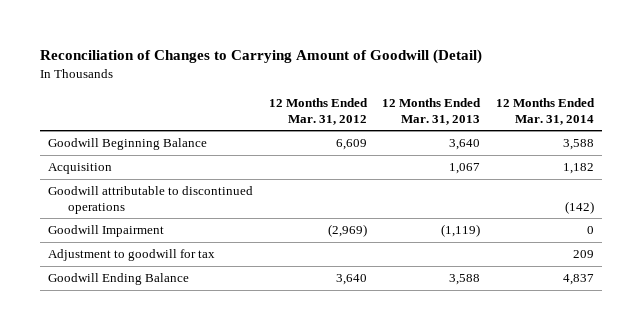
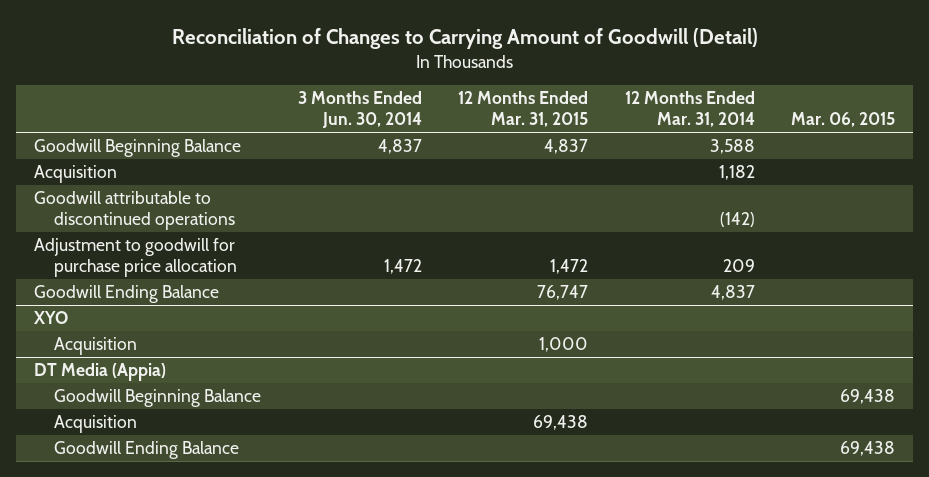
- | 12 Months Ended Mar. 31, 2012 | 12 Months Ended Mar. 31, 2013 | 12 Months Ended Mar. 31, 2014
+ | 3 Months Ended Jun. 30, 2014 | 12 Months Ended Mar. 31, 2015 | 12 Months Ended Mar. 31, 2014 | Mar. 06, 2015
- Goodwill Impairment | (2,969) | (1,119) | 0
- Adjustment to goodwill for tax | | | 209
+ Adjustment to goodwill for purchase price allocation | 1,472 | 1,472 | 209 |
+ XYO
+ Acquisition | | 1,000 | |
+ DT Media (Appia)
+ Goodwill Beginning Balance | | | | 69,438
+ Acquisition | | 69,438 | |
+ Goodwill Ending Balance | | | | 69,438

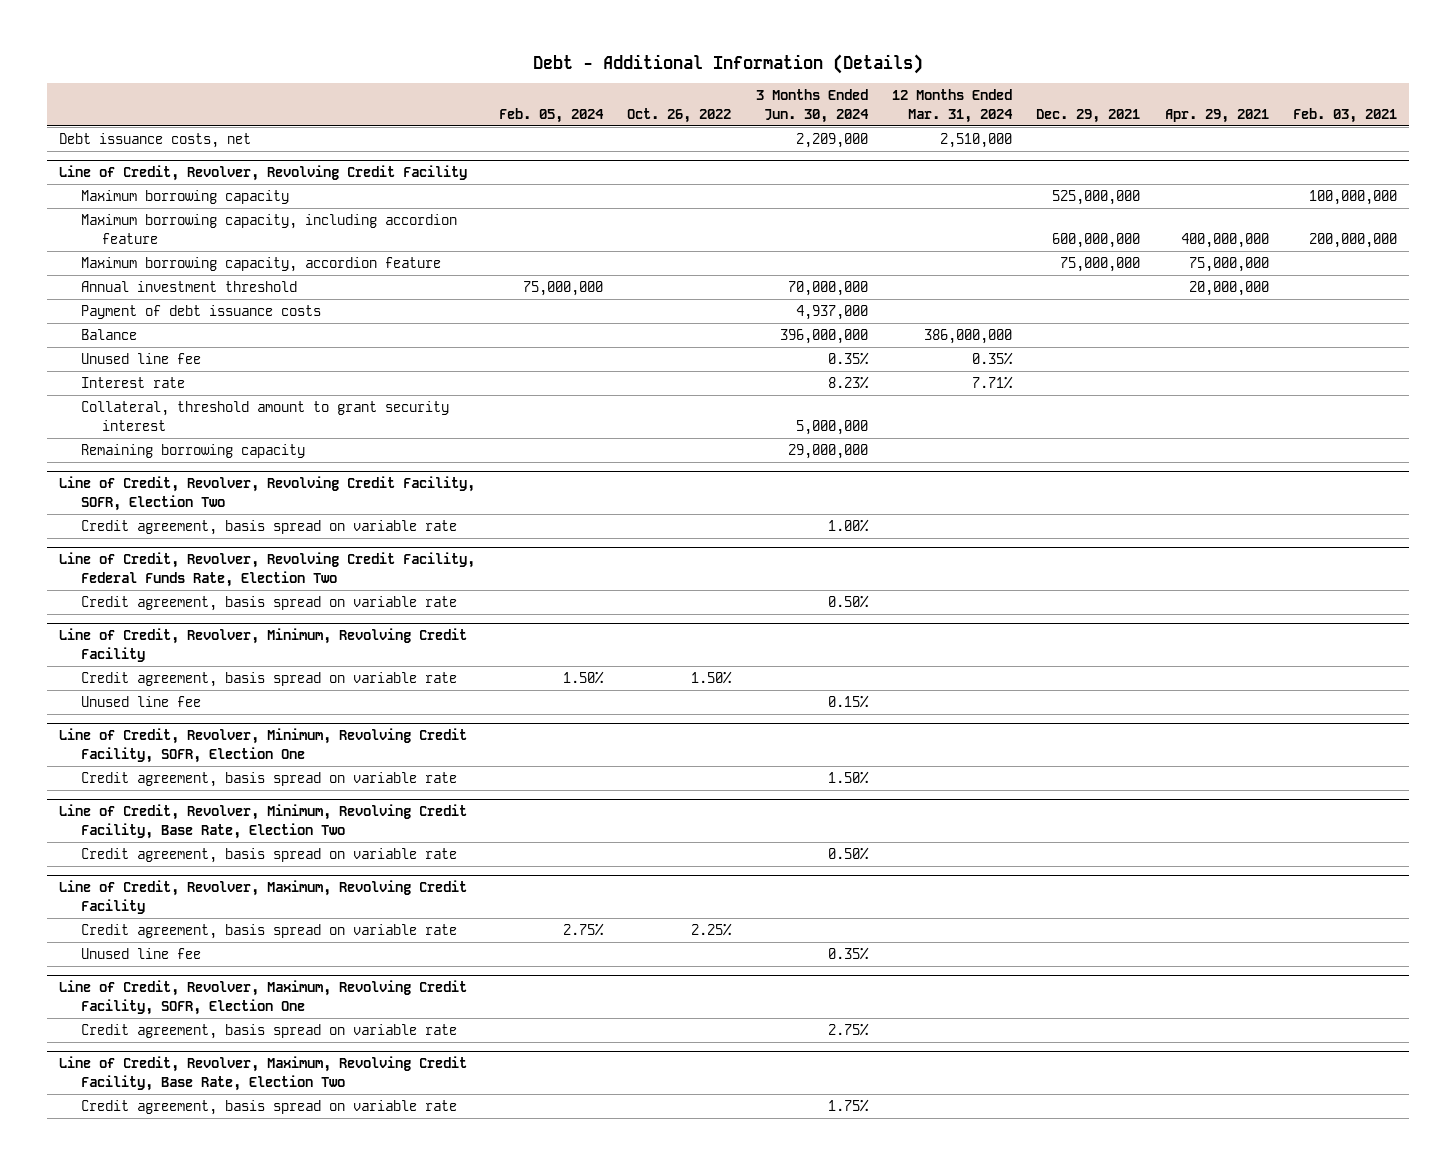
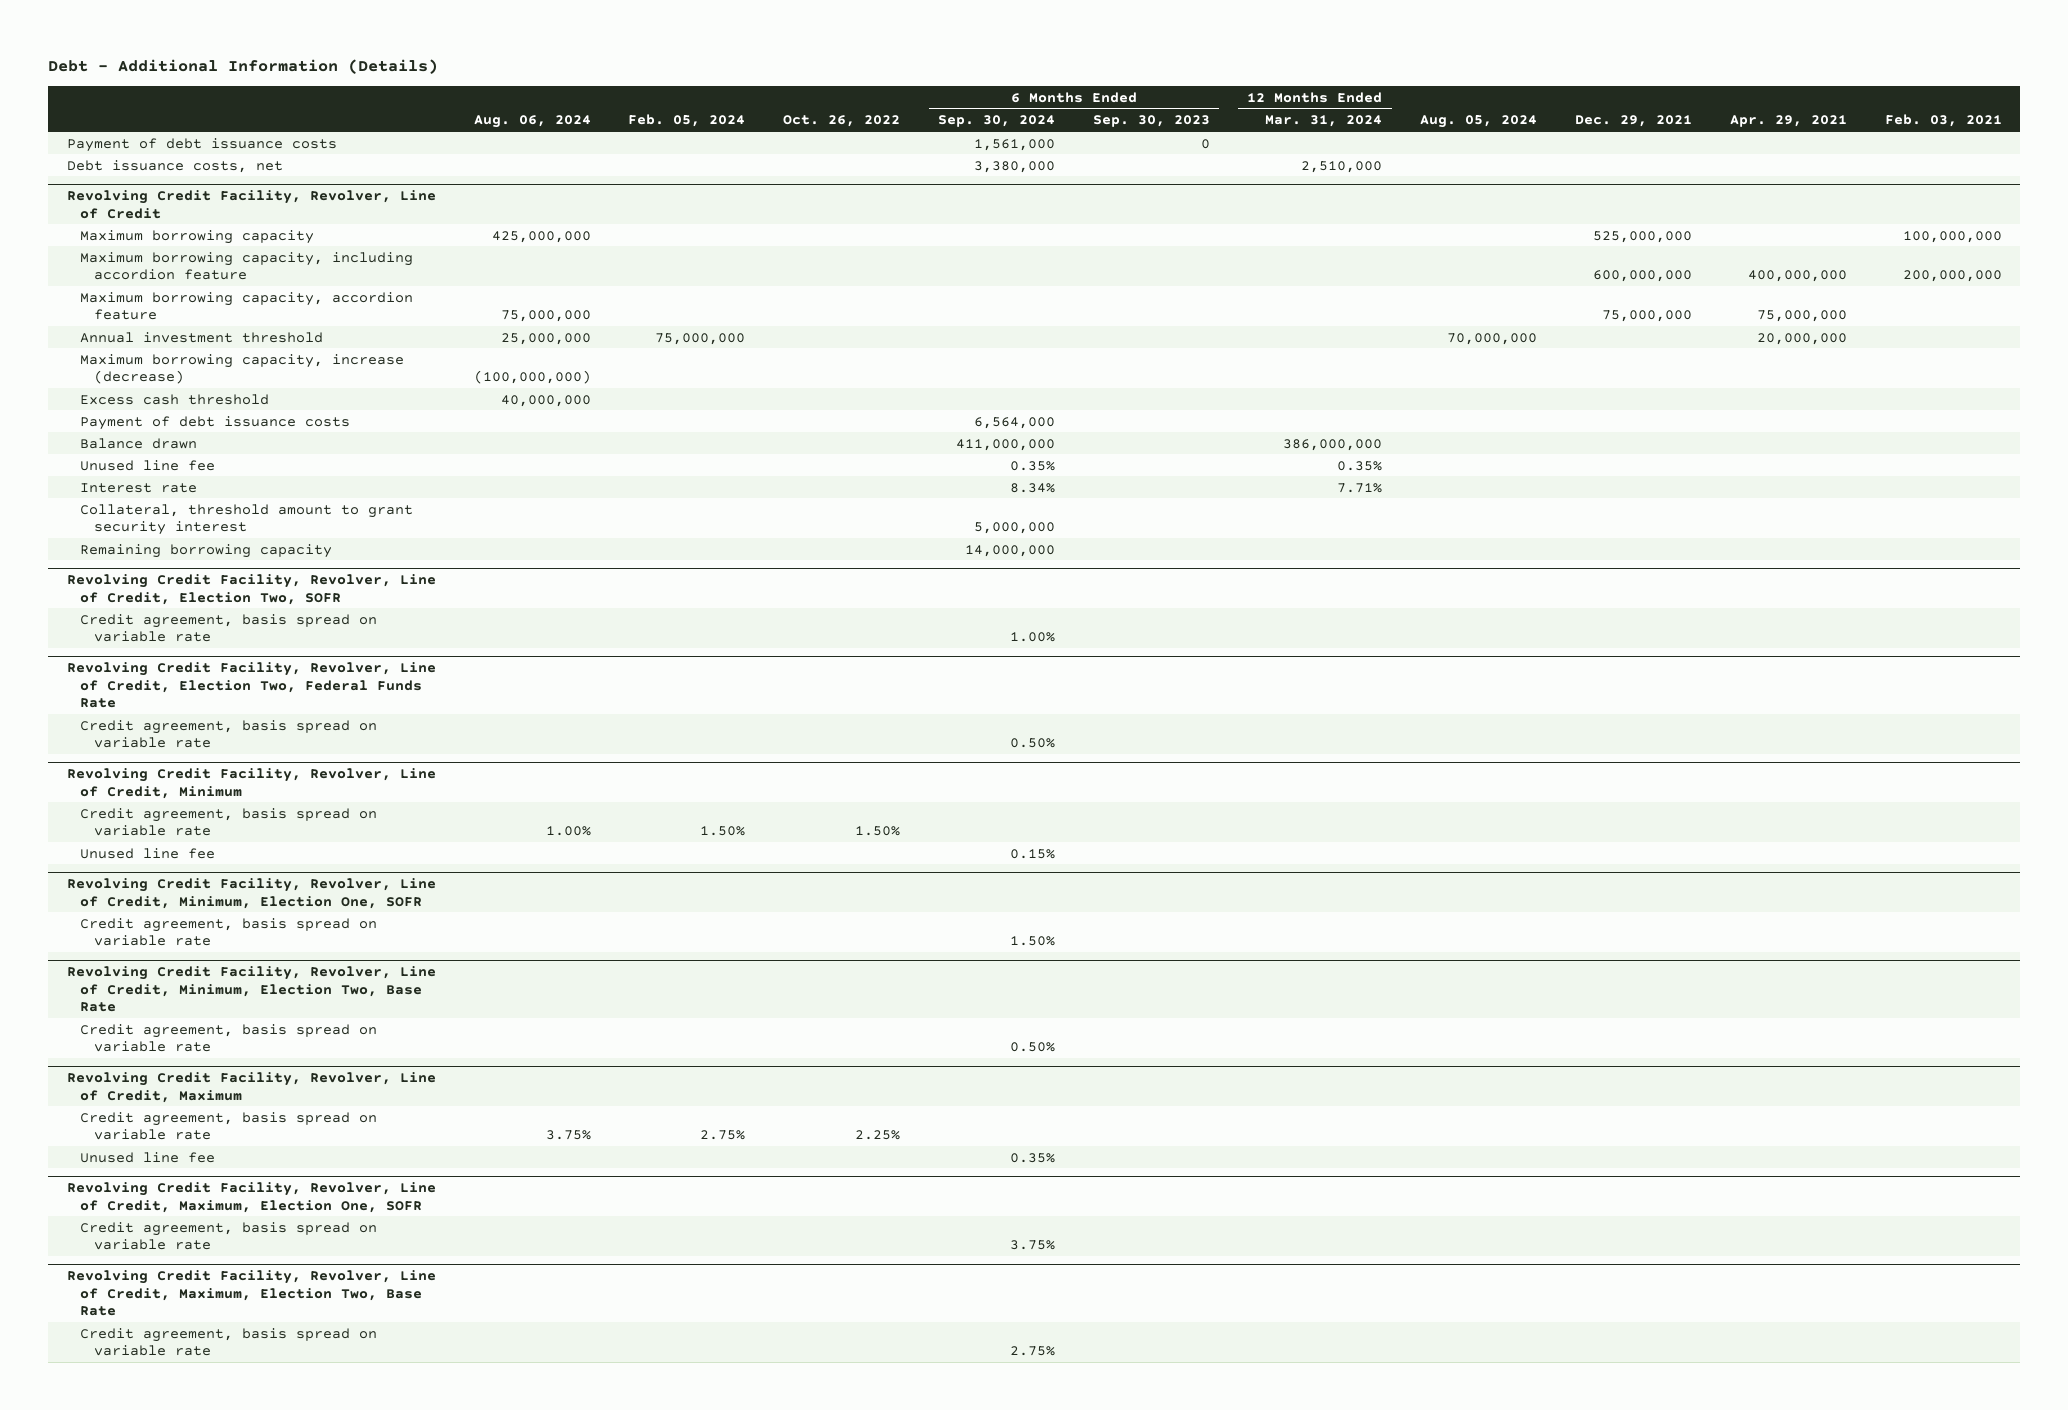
- | Feb. 05, 2024 | Oct. 26, 2022 | 3 Months Ended Jun. 30, 2024 | 12 Months Ended Mar. 31, 2024 | Dec. 29, 2021 | Apr. 29, 2021 | Feb. 03, 2021
+ | Aug. 06, 2024 | Feb. 05, 2024 | Oct. 26, 2022 | 6 Months Ended Sep. 30, 2024 | 6 Months Ended Sep. 30, 2023 | 12 Months Ended Mar. 31, 2024 | Aug. 05, 2024 | Dec. 29, 2021 | Apr. 29, 2021 | Feb. 03, 2021
+ Payment of debt issuance costs | | | | 1,561,000 | 0 | | | | |
- Line of Credit, Revolver, Revolving Credit Facility
+ Revolving Credit Facility, Revolver, Line of Credit
+ Maximum borrowing capacity, increase (decrease) | (100,000,000) | | | | | | | | |
+ Excess cash threshold | 40,000,000 | | | | | | | | |
- Balance | | | 396,000,000 | 386,000,000 | | |
+ Balance drawn | | | | 411,000,000 | | 386,000,000 | | | |
- Line of Credit, Revolver, Revolving Credit Facility, SOFR, Election Two
+ Revolving Credit Facility, Revolver, Line of Credit, Election Two, SOFR
- Line of Credit, Revolver, Revolving Credit Facility, Federal Funds Rate, Election Two
+ Revolving Credit Facility, Revolver, Line of Credit, Election Two, Federal Funds Rate
- Line of Credit, Revolver, Minimum, Revolving Credit Facility
+ Revolving Credit Facility, Revolver, Line of Credit, Minimum
- Line of Credit, Revolver, Minimum, Revolving Credit Facility, SOFR, Election One
+ Revolving Credit Facility, Revolver, Line of Credit, Minimum, Election One, SOFR
- Line of Credit, Revolver, Minimum, Revolving Credit Facility, Base Rate, Election Two
+ Revolving Credit Facility, Revolver, Line of Credit, Minimum, Election Two, Base Rate
- Line of Credit, Revolver, Maximum, Revolving Credit Facility
+ Revolving Credit Facility, Revolver, Line of Credit, Maximum
- Line of Credit, Revolver, Maximum, Revolving Credit Facility, SOFR, Election One
+ Revolving Credit Facility, Revolver, Line of Credit, Maximum, Election One, SOFR
- Line of Credit, Revolver, Maximum, Revolving Credit Facility, Base Rate, Election Two
+ Revolving Credit Facility, Revolver, Line of Credit, Maximum, Election Two, Base Rate

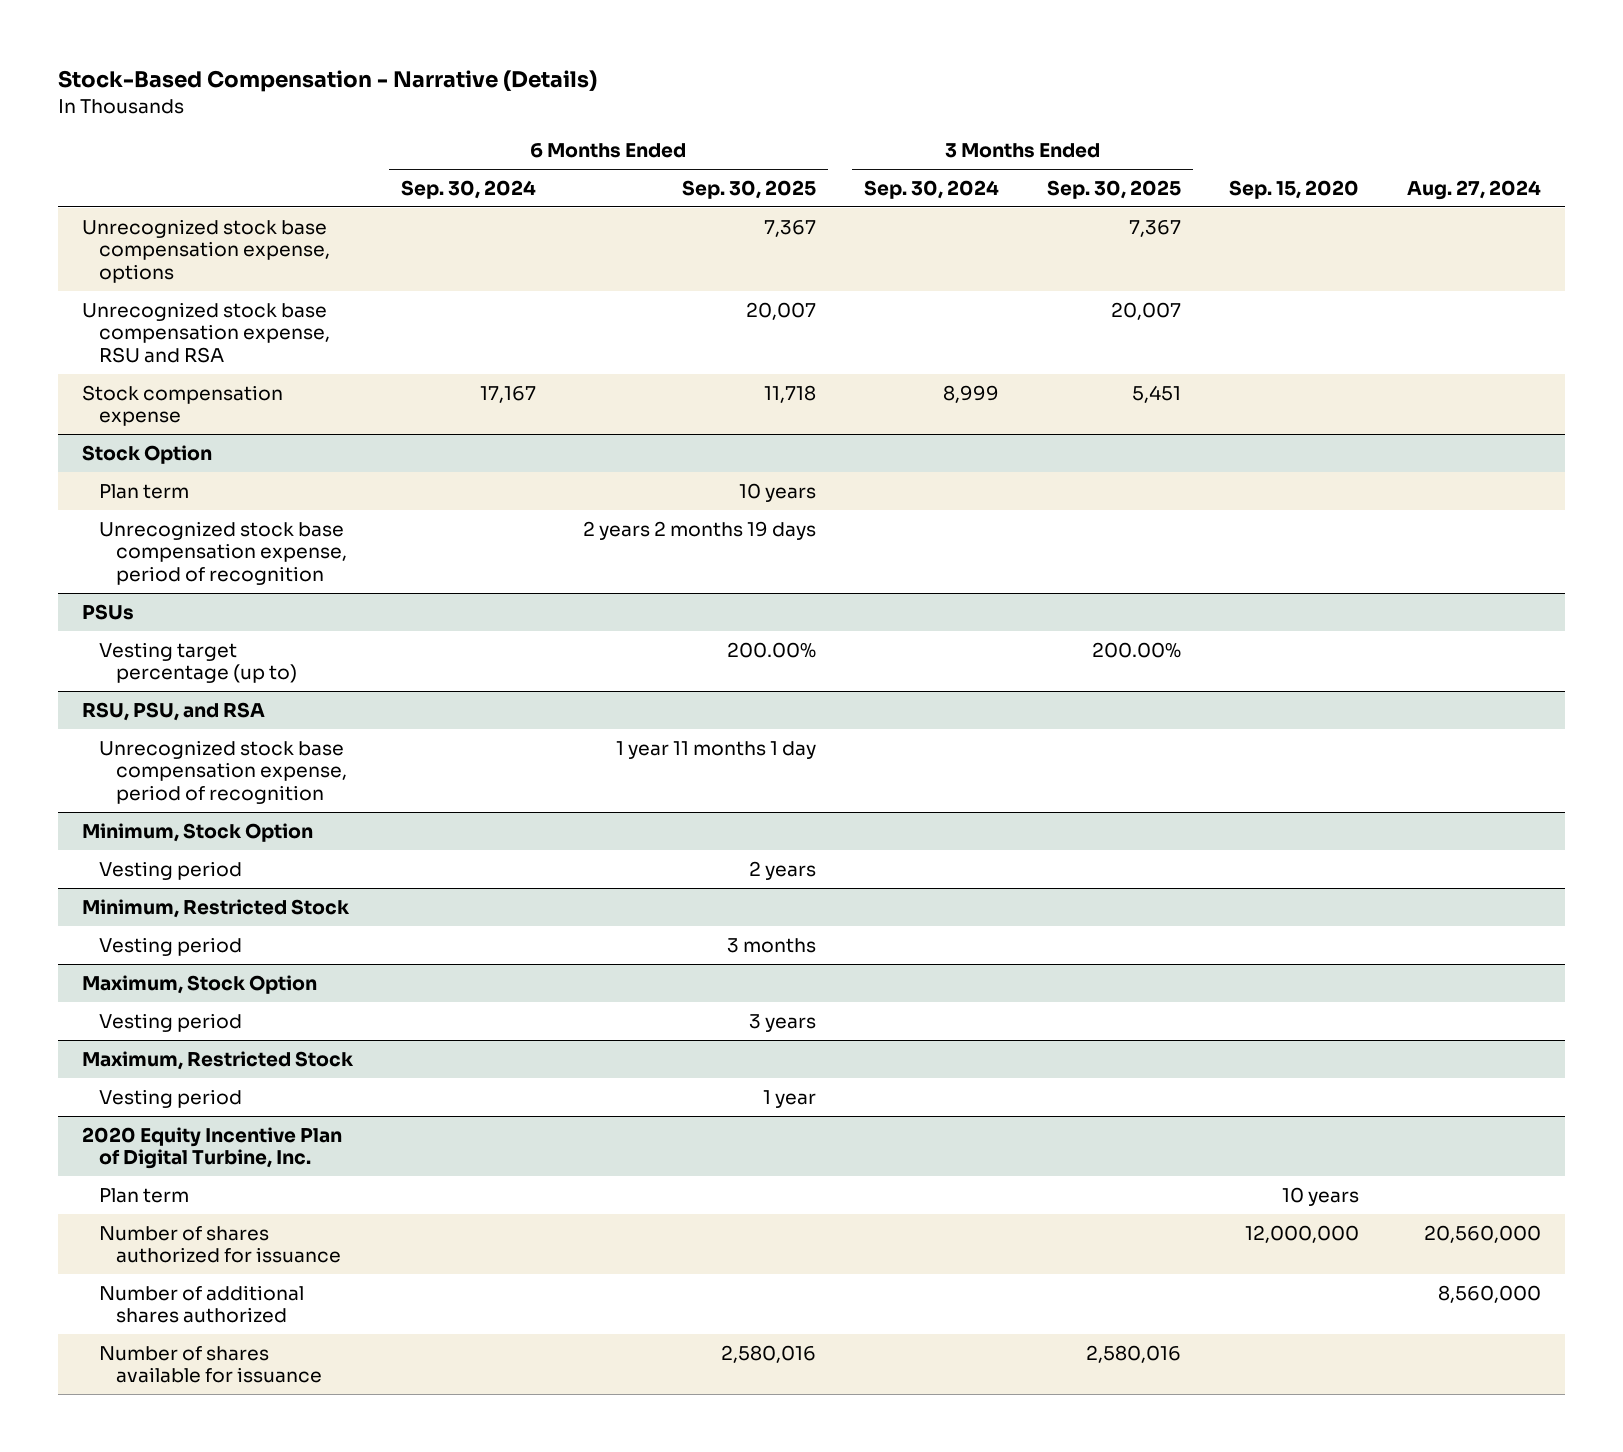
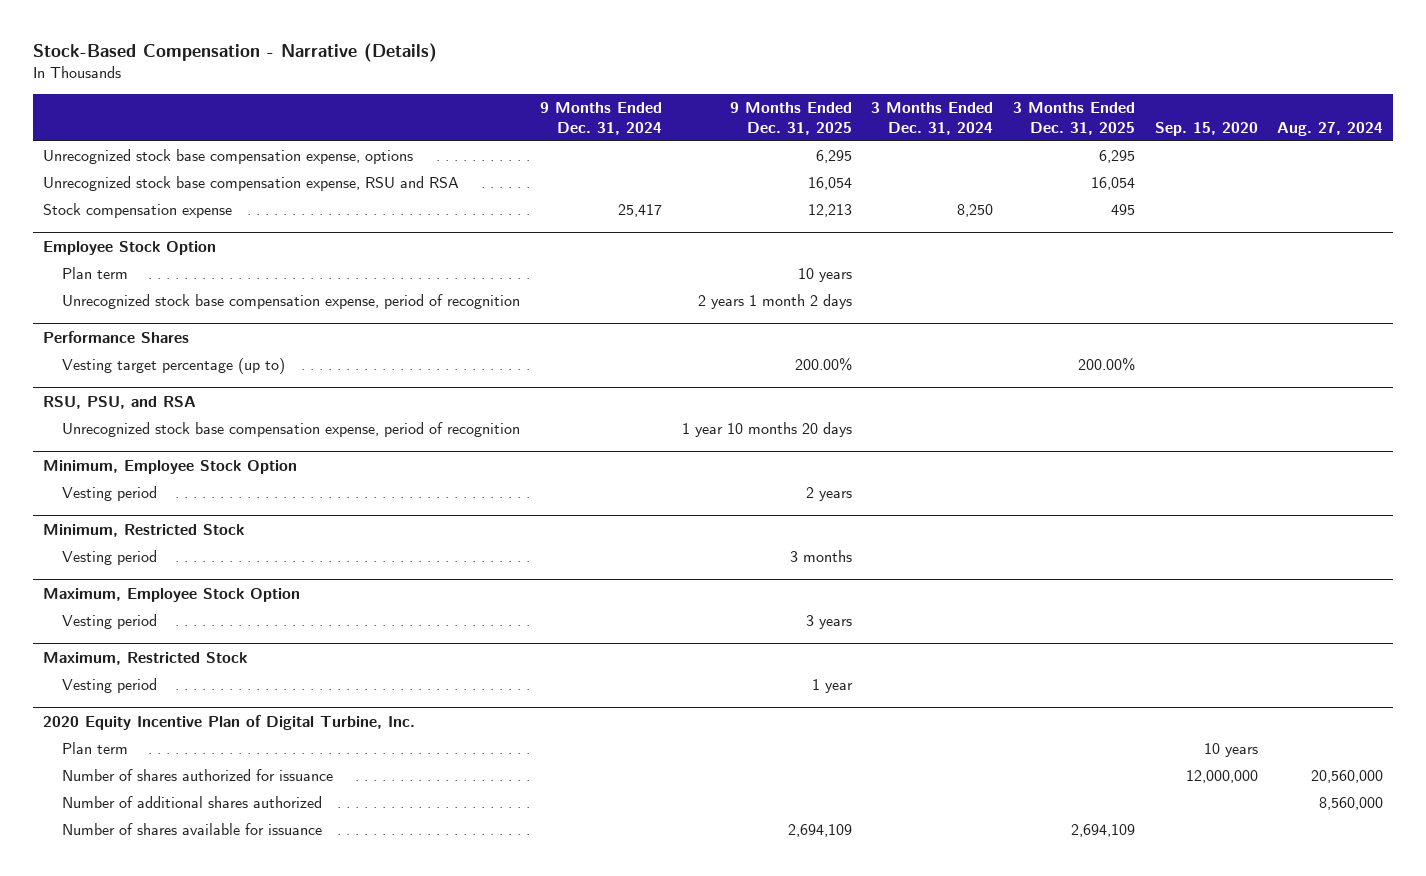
- | 6 Months Ended Sep. 30, 2024 | 6 Months Ended Sep. 30, 2025 | 3 Months Ended Sep. 30, 2024 | 3 Months Ended Sep. 30, 2025 | Sep. 15, 2020 | Aug. 27, 2024
+ | 9 Months Ended Dec. 31, 2024 | 9 Months Ended Dec. 31, 2025 | 3 Months Ended Dec. 31, 2024 | 3 Months Ended Dec. 31, 2025 | Sep. 15, 2020 | Aug. 27, 2024
- Stock Option
+ Employee Stock Option
- PSUs
+ Performance Shares
- Minimum, Stock Option
+ Minimum, Employee Stock Option
- Maximum, Stock Option
+ Maximum, Employee Stock Option

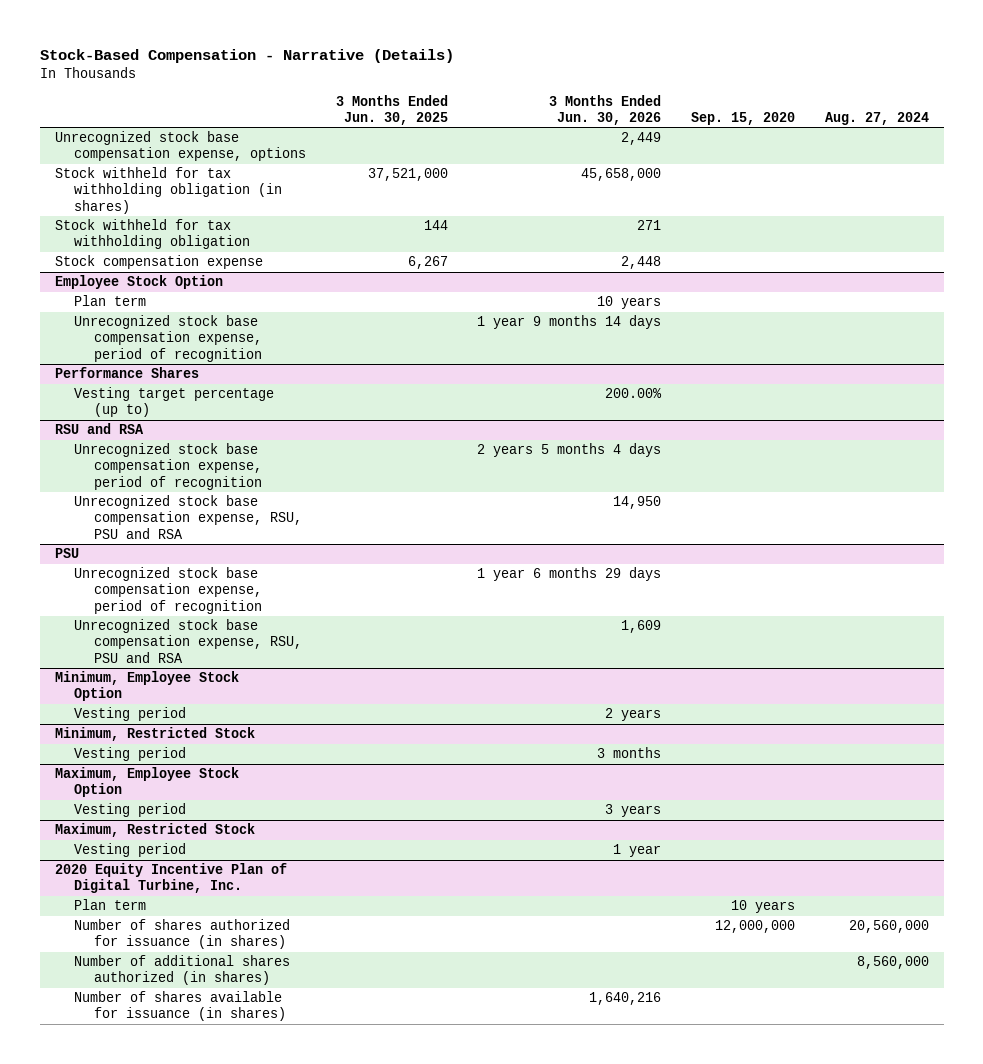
- | 9 Months Ended Dec. 31, 2024 | 9 Months Ended Dec. 31, 2025 | 3 Months Ended Dec. 31, 2024 | 3 Months Ended Dec. 31, 2025 | Sep. 15, 2020 | Aug. 27, 2024
+ | 3 Months Ended Jun. 30, 2025 | 3 Months Ended Jun. 30, 2026 | Sep. 15, 2020 | Aug. 27, 2024
- Unrecognized stock base compensation expense, RSU and RSA | | 16,054 | | 16,054 | |
+ Stock withheld for tax withholding obligation (in shares) | 37,521,000 | 45,658,000 | |
+ Stock withheld for tax withholding obligation | 144 | 271 | |
- RSU, PSU, and RSA
- Unrecognized stock base compensation expense, period of recognition | | 1 year 10 months 20 days | | | |
+ RSU and RSA
+ Unrecognized stock base compensation expense, period of recognition | | 2 years 5 months 4 days | |
+ Unrecognized stock base compensation expense, RSU, PSU and RSA | | 14,950 | |
+ PSU
+ Unrecognized stock base compensation expense, period of recognition | | 1 year 6 months 29 days | |
+ Unrecognized stock base compensation expense, RSU, PSU and RSA | | 1,609 | |
@ 2020 Equity Incentive Plan of Digital Turbine, Inc.
- Number of shares authorized for issuance | | | | | 12,000,000 | 20,560,000
- Number of additional shares authorized | | | | | | 8,560,000
- Number of shares available for issuance | | 2,694,109 | | 2,694,109 | |
+ Number of shares authorized for issuance (in shares) | | | 12,000,000 | 20,560,000
+ Number of additional shares authorized (in shares) | | | | 8,560,000
+ Number of shares available for issuance (in shares) | | 1,640,216 | |

